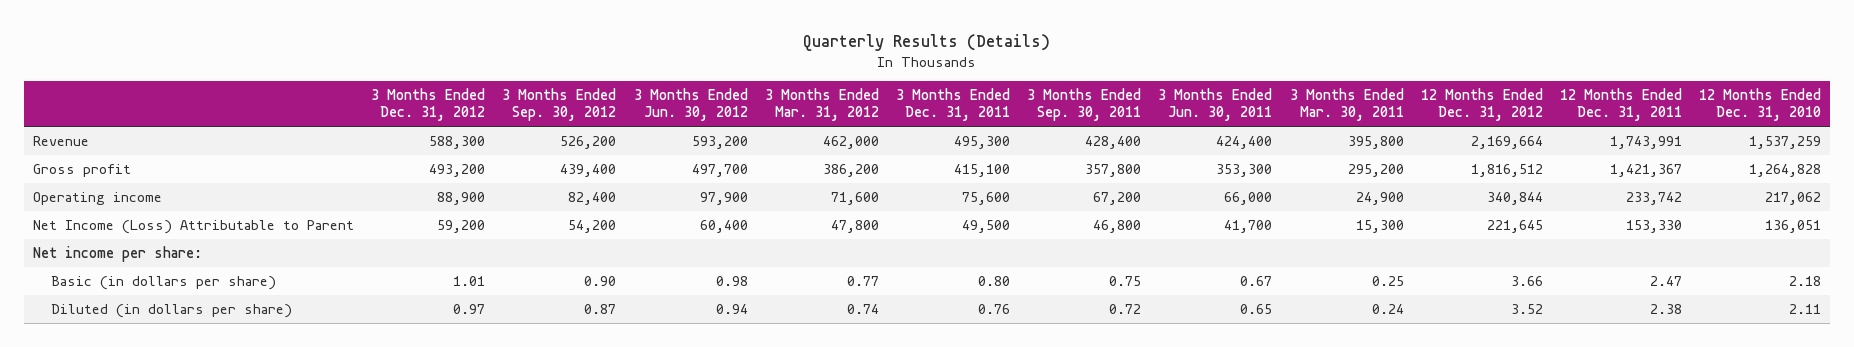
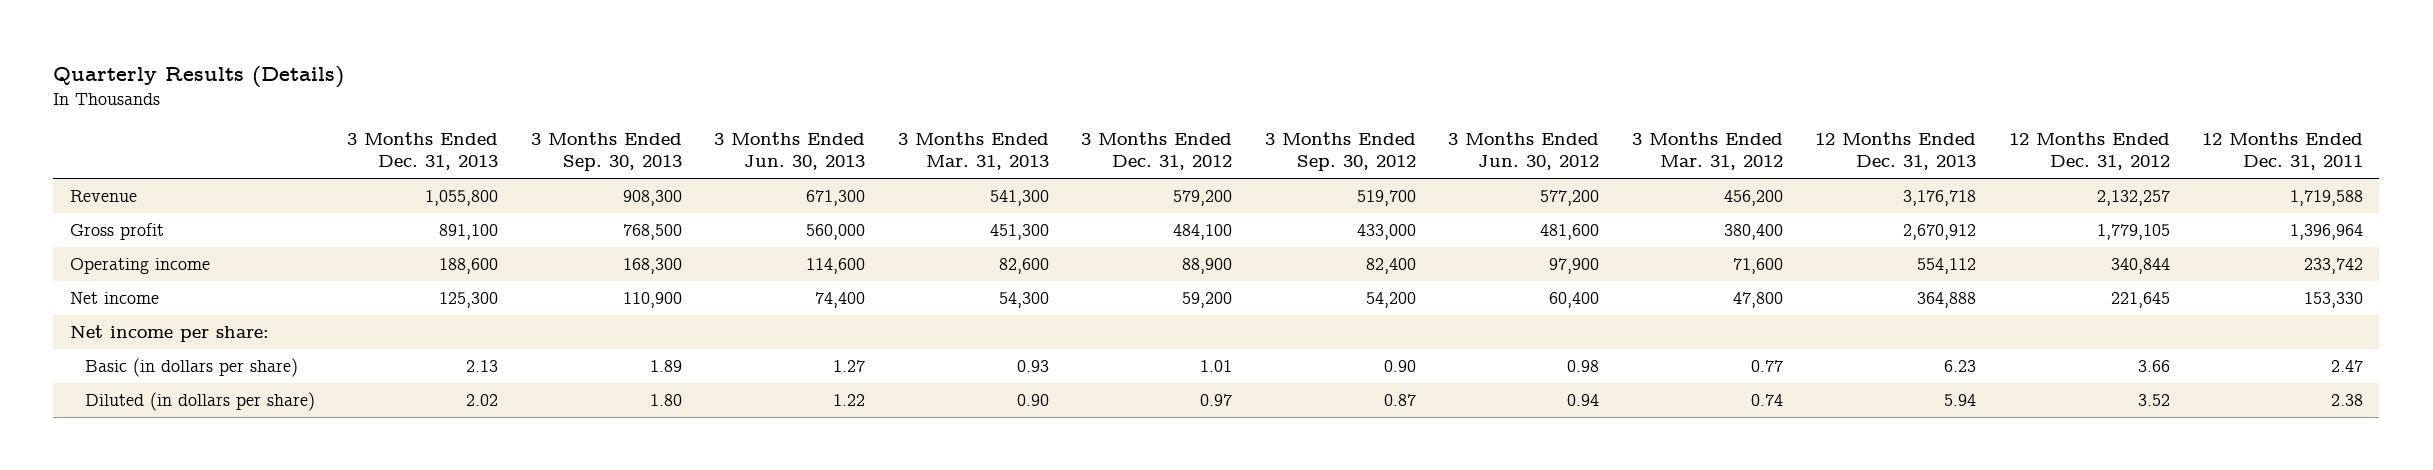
- | 3 Months Ended Dec. 31, 2012 | 3 Months Ended Sep. 30, 2012 | 3 Months Ended Jun. 30, 2012 | 3 Months Ended Mar. 31, 2012 | 3 Months Ended Dec. 31, 2011 | 3 Months Ended Sep. 30, 2011 | 3 Months Ended Jun. 30, 2011 | 3 Months Ended Mar. 30, 2011 | 12 Months Ended Dec. 31, 2012 | 12 Months Ended Dec. 31, 2011 | 12 Months Ended Dec. 31, 2010
+ | 3 Months Ended Dec. 31, 2013 | 3 Months Ended Sep. 30, 2013 | 3 Months Ended Jun. 30, 2013 | 3 Months Ended Mar. 31, 2013 | 3 Months Ended Dec. 31, 2012 | 3 Months Ended Sep. 30, 2012 | 3 Months Ended Jun. 30, 2012 | 3 Months Ended Mar. 31, 2012 | 12 Months Ended Dec. 31, 2013 | 12 Months Ended Dec. 31, 2012 | 12 Months Ended Dec. 31, 2011
- Revenue | 588,300 | 526,200 | 593,200 | 462,000 | 495,300 | 428,400 | 424,400 | 395,800 | 2,169,664 | 1,743,991 | 1,537,259
- Gross profit | 493,200 | 439,400 | 497,700 | 386,200 | 415,100 | 357,800 | 353,300 | 295,200 | 1,816,512 | 1,421,367 | 1,264,828
+ Revenue | 1,055,800 | 908,300 | 671,300 | 541,300 | 579,200 | 519,700 | 577,200 | 456,200 | 3,176,718 | 2,132,257 | 1,719,588
+ Gross profit | 891,100 | 768,500 | 560,000 | 451,300 | 484,100 | 433,000 | 481,600 | 380,400 | 2,670,912 | 1,779,105 | 1,396,964
- Net Income (Loss) Attributable to Parent | 59,200 | 54,200 | 60,400 | 47,800 | 49,500 | 46,800 | 41,700 | 15,300 | 221,645 | 153,330 | 136,051
+ Net income | 125,300 | 110,900 | 74,400 | 54,300 | 59,200 | 54,200 | 60,400 | 47,800 | 364,888 | 221,645 | 153,330

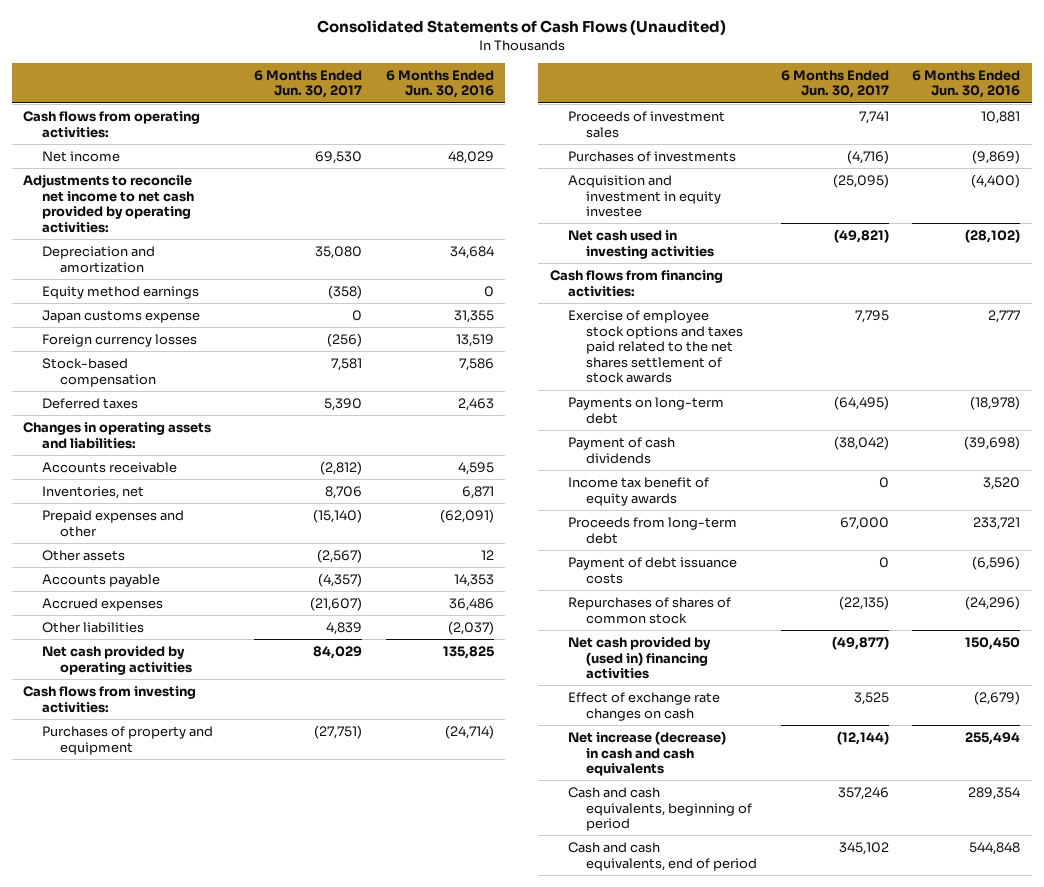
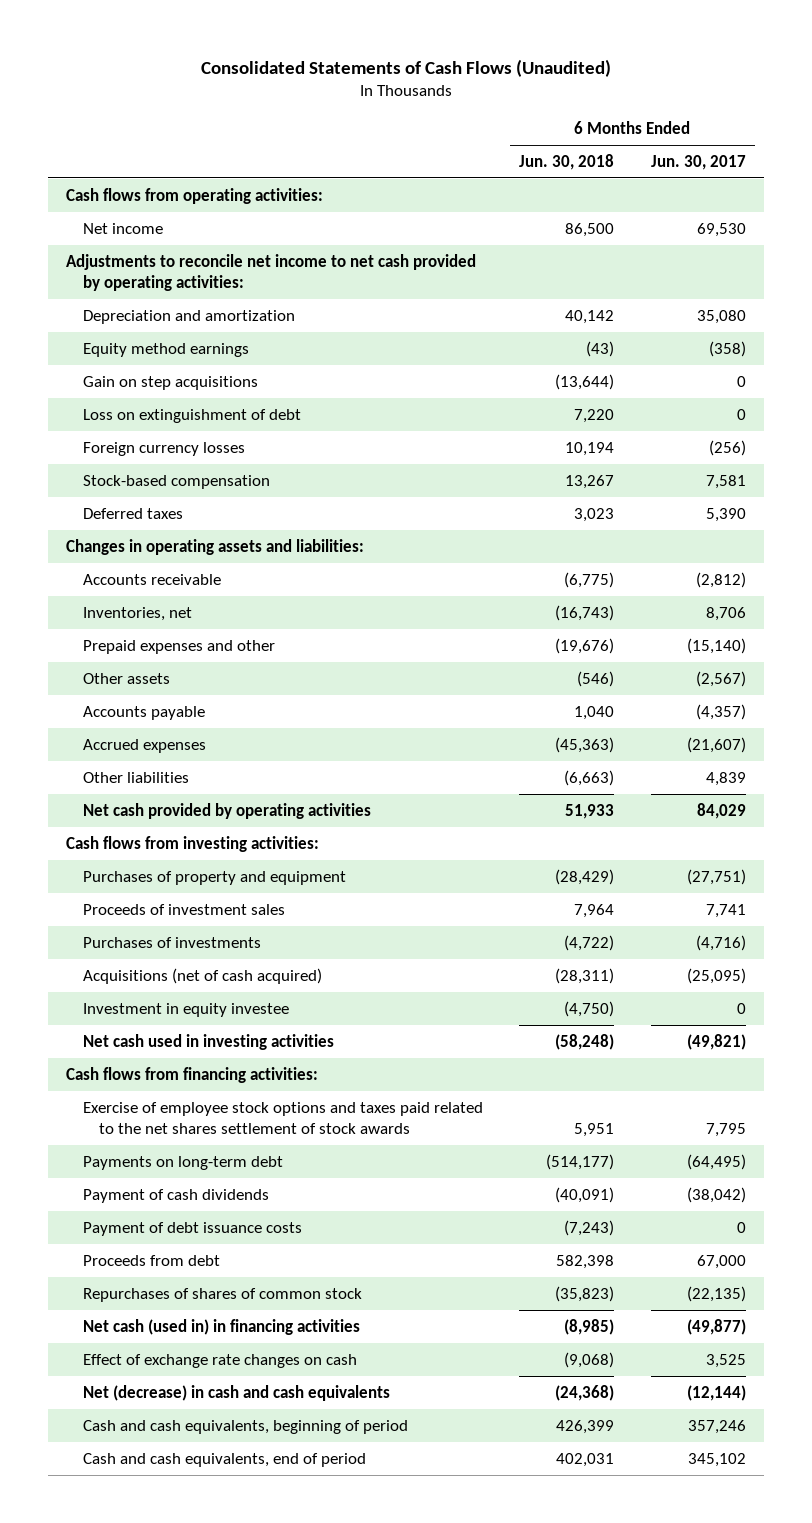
- | 6 Months Ended Jun. 30, 2017 | 6 Months Ended Jun. 30, 2016
+ | 6 Months Ended Jun. 30, 2018 | 6 Months Ended Jun. 30, 2017
- Japan customs expense | 0 | 31,355
+ Gain on step acquisitions | (13,644) | 0
+ Loss on extinguishment of debt | 7,220 | 0
- Acquisition and investment in equity investee | (25,095) | (4,400)
+ Acquisitions (net of cash acquired) | (28,311) | (25,095)
+ Investment in equity investee | (4,750) | 0
- Income tax benefit of equity awards | 0 | 3,520
- Proceeds from long-term debt | 67,000 | 233,721
+ Proceeds from debt | 582,398 | 67,000
- Net cash provided by (used in) financing activities | (49,877) | 150,450
+ Net cash (used in) in financing activities | (8,985) | (49,877)
- Net increase (decrease) in cash and cash equivalents | (12,144) | 255,494
+ Net (decrease) in cash and cash equivalents | (24,368) | (12,144)

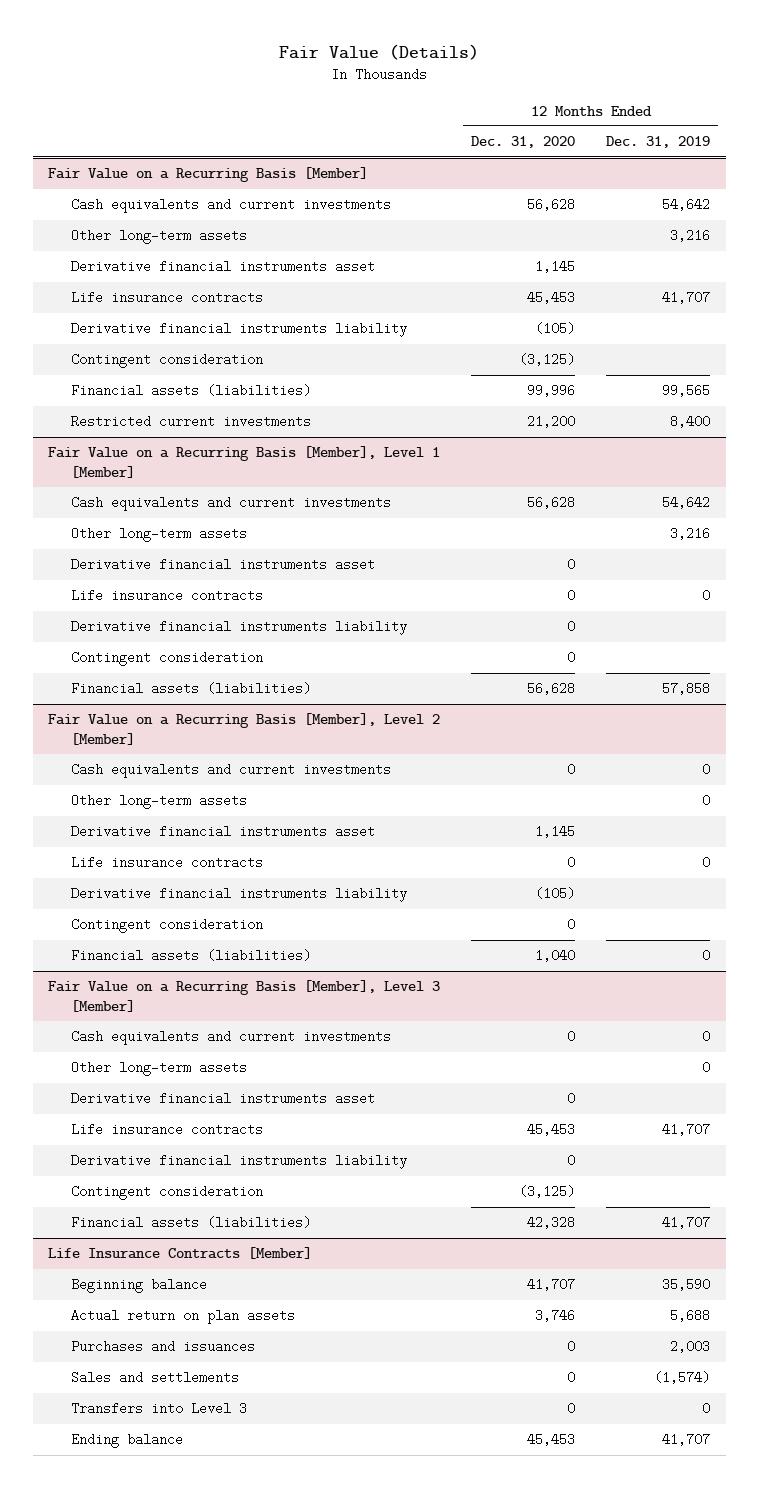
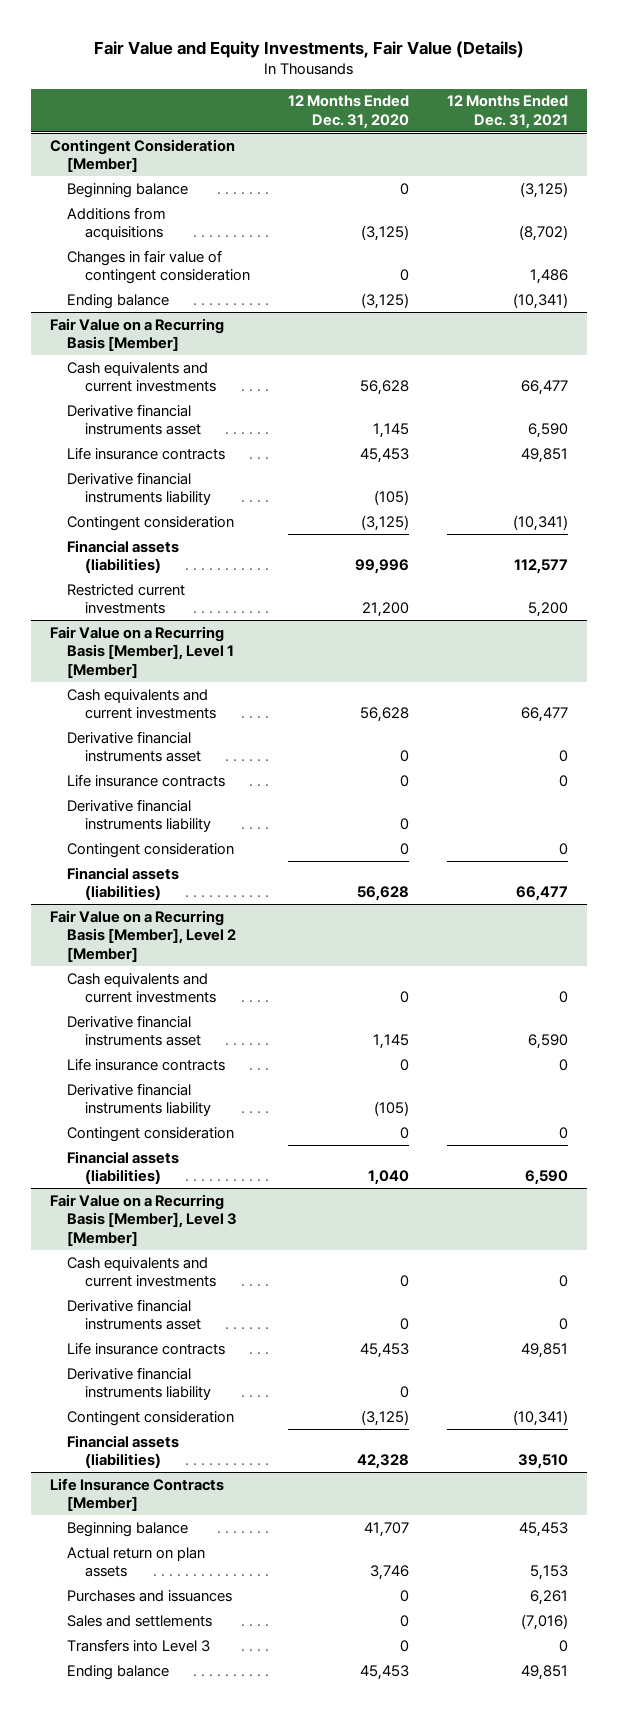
- Fair Value (Details)
+ Fair Value and Equity Investments, Fair Value (Details)
- | 12 Months Ended Dec. 31, 2020 | 12 Months Ended Dec. 31, 2019
+ | 12 Months Ended Dec. 31, 2020 | 12 Months Ended Dec. 31, 2021
+ Contingent Consideration [Member]
+ Beginning balance | 0 | (3,125)
+ Additions from acquisitions | (3,125) | (8,702)
+ Changes in fair value of contingent consideration | 0 | 1,486
+ Ending balance | (3,125) | (10,341)
@ Fair Value on a Recurring Basis [Member]
- Other long-term assets | | 3,216
@ Fair Value on a Recurring Basis [Member], Level 1 [Member]
- Other long-term assets | | 3,216
@ Fair Value on a Recurring Basis [Member], Level 2 [Member]
- Other long-term assets | | 0
@ Fair Value on a Recurring Basis [Member], Level 3 [Member]
- Other long-term assets | | 0

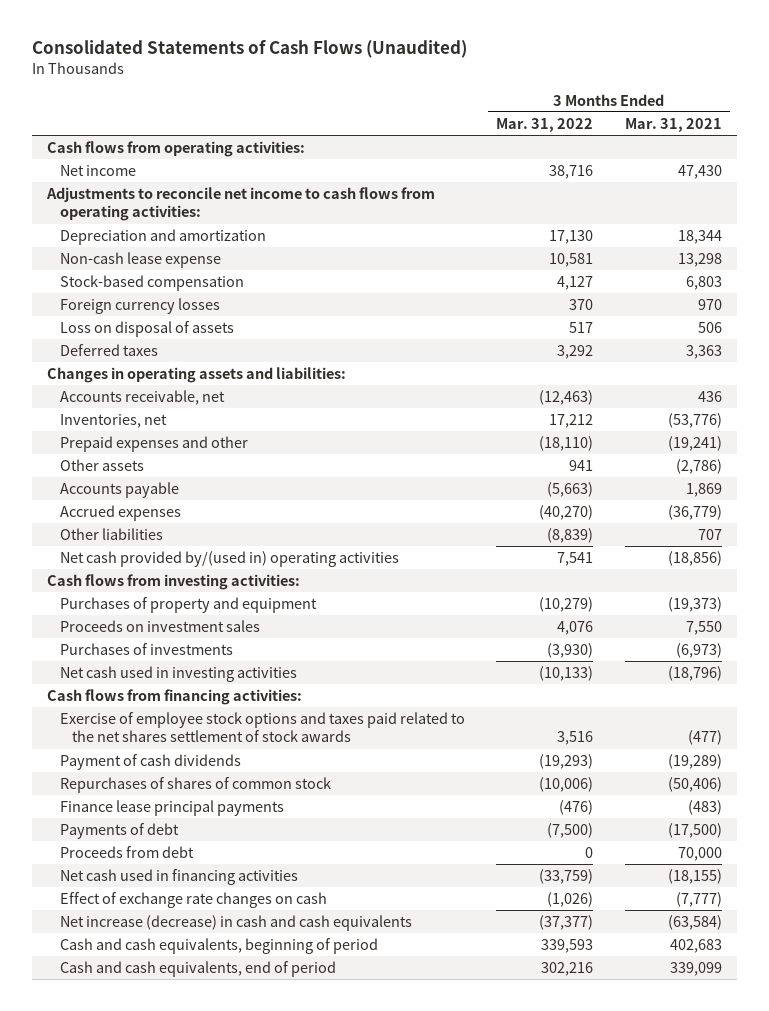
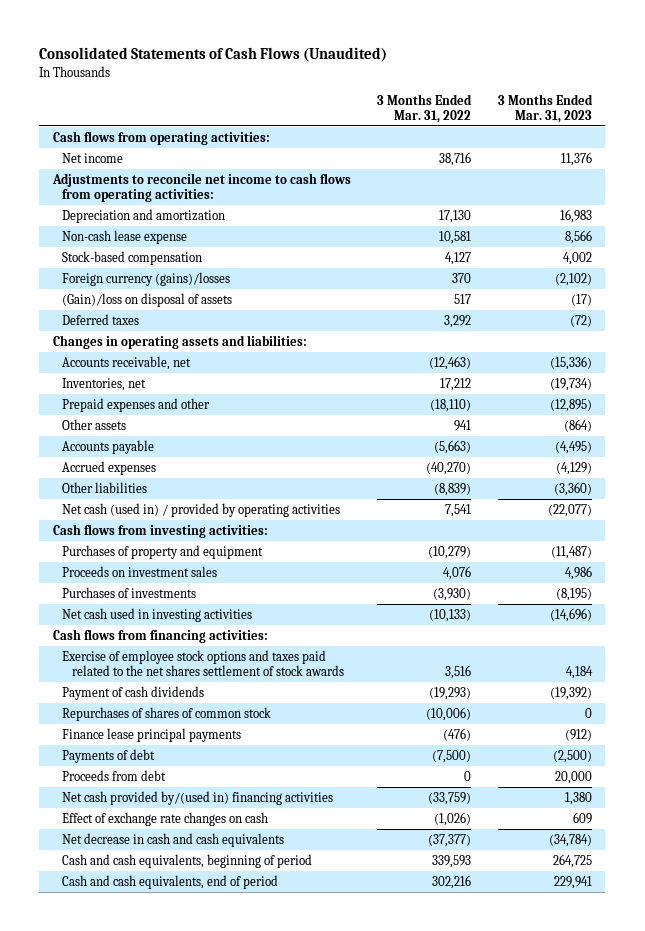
- | 3 Months Ended Mar. 31, 2022 | 3 Months Ended Mar. 31, 2021
+ | 3 Months Ended Mar. 31, 2022 | 3 Months Ended Mar. 31, 2023
- Foreign currency losses | 370 | 970
- Loss on disposal of assets | 517 | 506
+ Foreign currency (gains)/losses | 370 | (2,102)
+ (Gain)/loss on disposal of assets | 517 | (17)
- Net cash provided by/(used in) operating activities | 7,541 | (18,856)
+ Net cash (used in) / provided by operating activities | 7,541 | (22,077)
- Net cash used in financing activities | (33,759) | (18,155)
+ Net cash provided by/(used in) financing activities | (33,759) | 1,380
- Net increase (decrease) in cash and cash equivalents | (37,377) | (63,584)
+ Net decrease in cash and cash equivalents | (37,377) | (34,784)

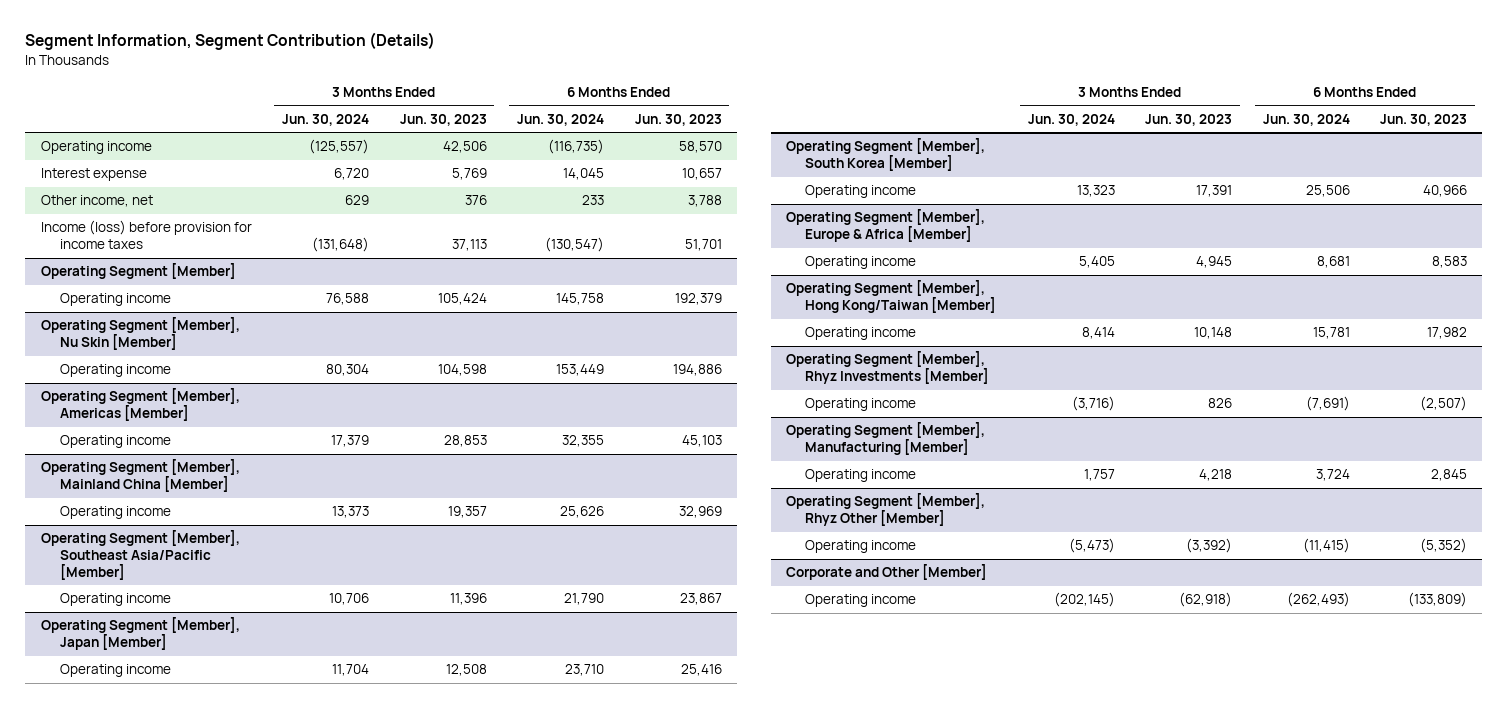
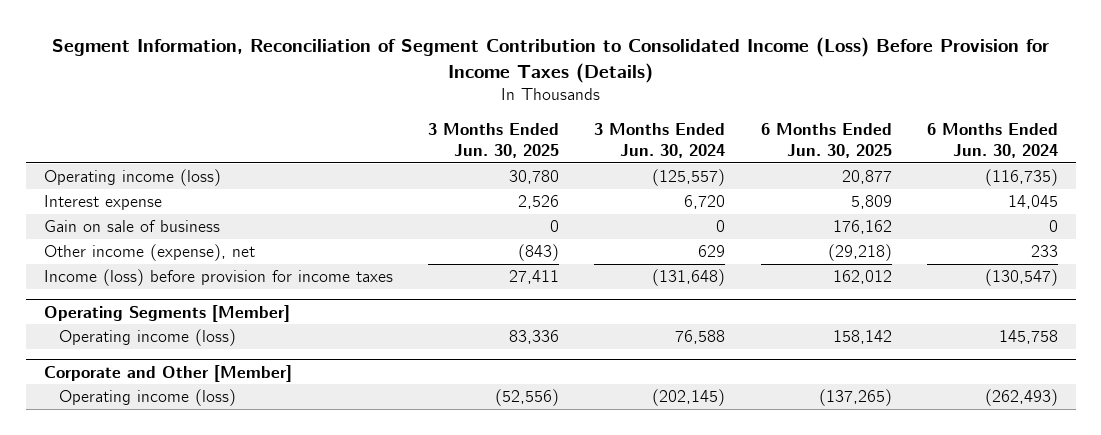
- Segment Information, Segment Contribution (Details)
+ Segment Information, Reconciliation of Segment Contribution to Consolidated Income (Loss) Before Provision for Income Taxes (Details)
- | 3 Months Ended Jun. 30, 2024 | 3 Months Ended Jun. 30, 2023 | 6 Months Ended Jun. 30, 2024 | 6 Months Ended Jun. 30, 2023
+ | 3 Months Ended Jun. 30, 2025 | 3 Months Ended Jun. 30, 2024 | 6 Months Ended Jun. 30, 2025 | 6 Months Ended Jun. 30, 2024
- Operating income | (125,557) | 42,506 | (116,735) | 58,570
+ Operating income (loss) | 30,780 | (125,557) | 20,877 | (116,735)
- Other income, net | 629 | 376 | 233 | 3,788
+ Gain on sale of business | 0 | 0 | 176,162 | 0
+ Other income (expense), net | (843) | 629 | (29,218) | 233
- Operating Segment [Member]
- Operating income | 76,588 | 105,424 | 145,758 | 192,379
- Operating Segment [Member], Nu Skin [Member]
- Operating income | 80,304 | 104,598 | 153,449 | 194,886
- Operating Segment [Member], Americas [Member]
- Operating income | 17,379 | 28,853 | 32,355 | 45,103
- Operating Segment [Member], Mainland China [Member]
- Operating income | 13,373 | 19,357 | 25,626 | 32,969
- Operating Segment [Member], Southeast Asia/Pacific [Member]
- Operating income | 10,706 | 11,396 | 21,790 | 23,867
- Operating Segment [Member], Japan [Member]
- Operating income | 11,704 | 12,508 | 23,710 | 25,416
- Operating Segment [Member], South Korea [Member]
- Operating income | 13,323 | 17,391 | 25,506 | 40,966
- Operating Segment [Member], Europe & Africa [Member]
- Operating income | 5,405 | 4,945 | 8,681 | 8,583
- Operating Segment [Member], Hong Kong/Taiwan [Member]
- Operating income | 8,414 | 10,148 | 15,781 | 17,982
- Operating Segment [Member], Rhyz Investments [Member]
- Operating income | (3,716) | 826 | (7,691) | (2,507)
- Operating Segment [Member], Manufacturing [Member]
- Operating income | 1,757 | 4,218 | 3,724 | 2,845
- Operating Segment [Member], Rhyz Other [Member]
- Operating income | (5,473) | (3,392) | (11,415) | (5,352)
+ Operating Segments [Member]
+ Operating income (loss) | 83,336 | 76,588 | 158,142 | 145,758
@ Corporate and Other [Member]
- Operating income | (202,145) | (62,918) | (262,493) | (133,809)
+ Operating income (loss) | (52,556) | (202,145) | (137,265) | (262,493)

